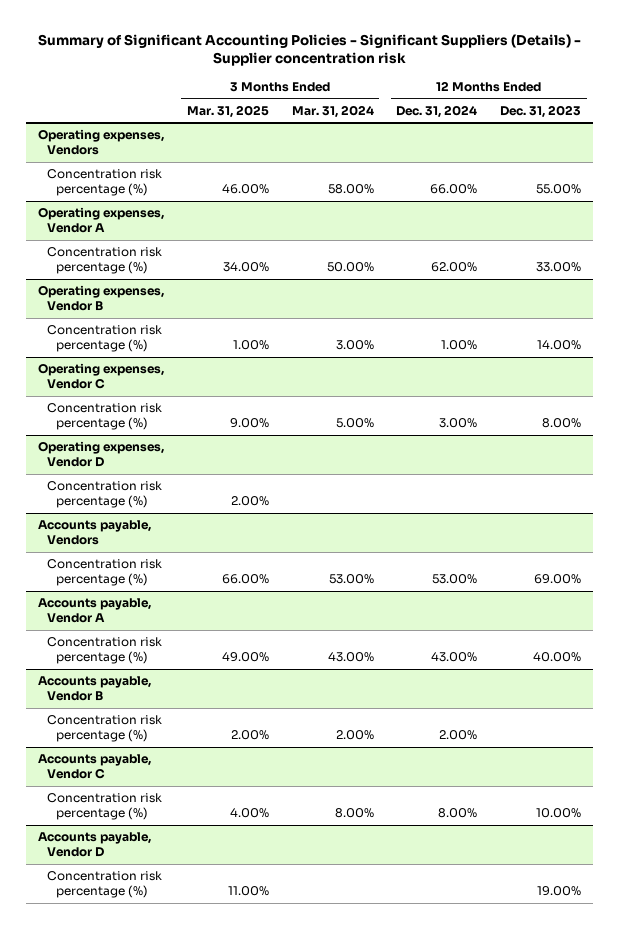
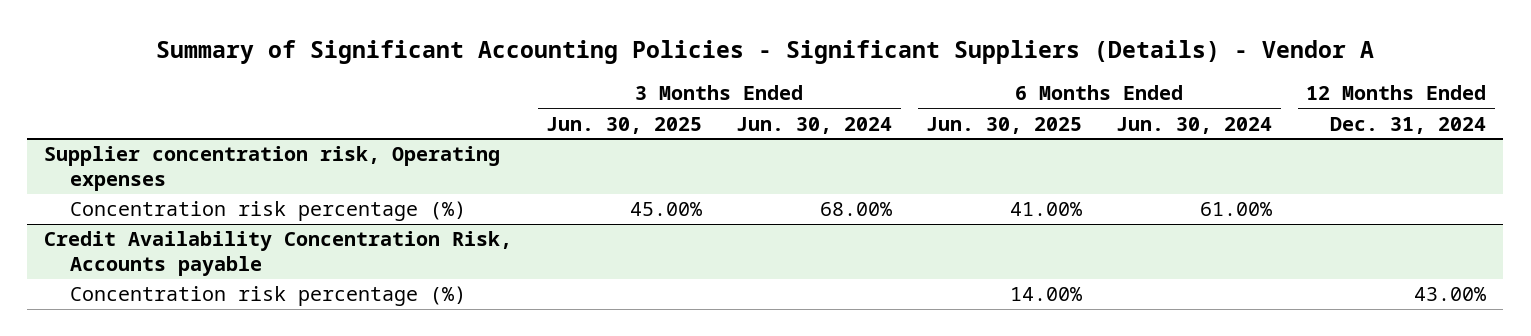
- Summary of Significant Accounting Policies - Significant Suppliers (Details) - Supplier concentration risk
+ Summary of Significant Accounting Policies - Significant Suppliers (Details) - Vendor A
- | 3 Months Ended Mar. 31, 2025 | 3 Months Ended Mar. 31, 2024 | 12 Months Ended Dec. 31, 2024 | 12 Months Ended Dec. 31, 2023
+ | 3 Months Ended Jun. 30, 2025 | 3 Months Ended Jun. 30, 2024 | 6 Months Ended Jun. 30, 2025 | 6 Months Ended Jun. 30, 2024 | 12 Months Ended Dec. 31, 2024
- Operating expenses, Vendors
- Concentration risk percentage (%) | 46.00% | 58.00% | 66.00% | 55.00%
- Operating expenses, Vendor A
- Concentration risk percentage (%) | 34.00% | 50.00% | 62.00% | 33.00%
- Operating expenses, Vendor B
- Concentration risk percentage (%) | 1.00% | 3.00% | 1.00% | 14.00%
- Operating expenses, Vendor C
- Concentration risk percentage (%) | 9.00% | 5.00% | 3.00% | 8.00%
- Operating expenses, Vendor D
- Concentration risk percentage (%) | 2.00% | | |
- Accounts payable, Vendors
- Concentration risk percentage (%) | 66.00% | 53.00% | 53.00% | 69.00%
- Accounts payable, Vendor A
+ Supplier concentration risk, Operating expenses
+ Concentration risk percentage (%) | 45.00% | 68.00% | 41.00% | 61.00% |
+ Credit Availability Concentration Risk, Accounts payable
- Accounts payable, Vendor B
- Concentration risk percentage (%) | 2.00% | 2.00% | 2.00% |
- Accounts payable, Vendor C
- Concentration risk percentage (%) | 4.00% | 8.00% | 8.00% | 10.00%
- Accounts payable, Vendor D
- Concentration risk percentage (%) | 11.00% | | | 19.00%

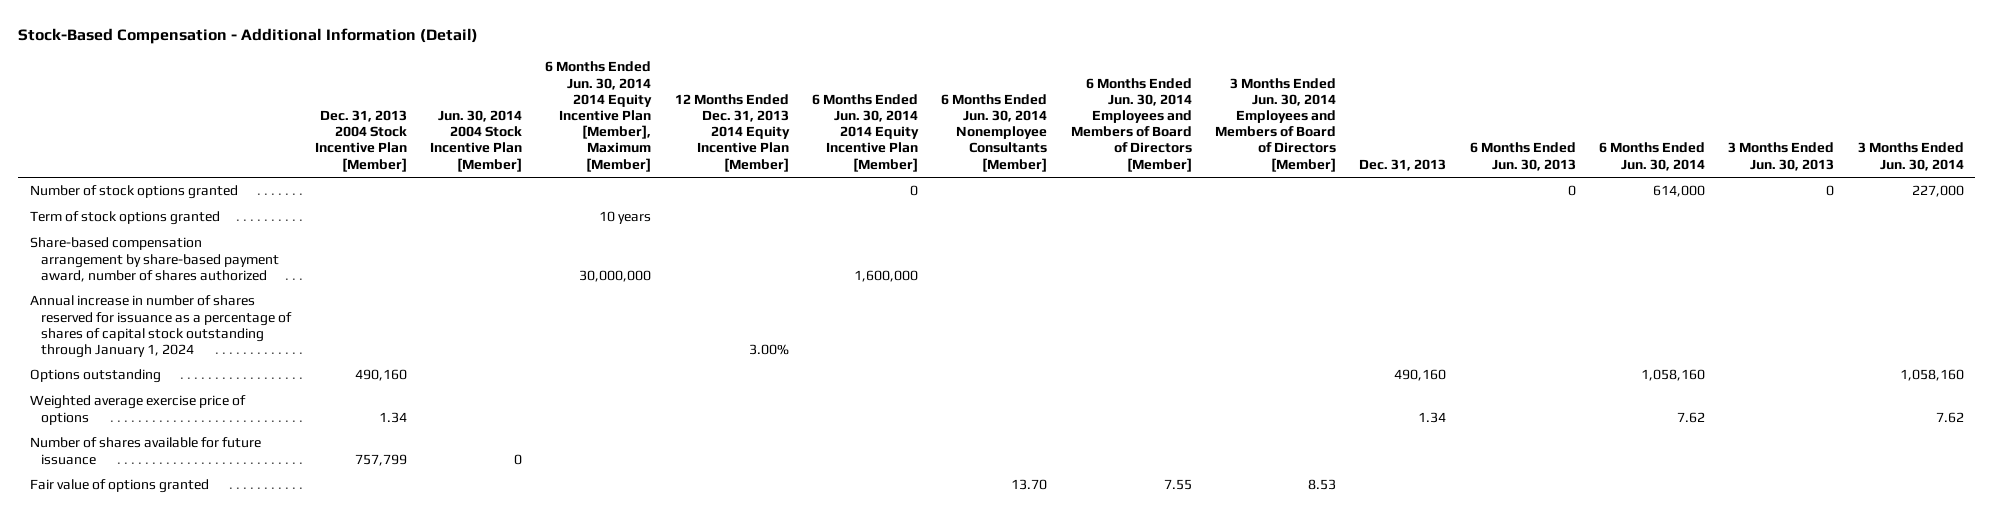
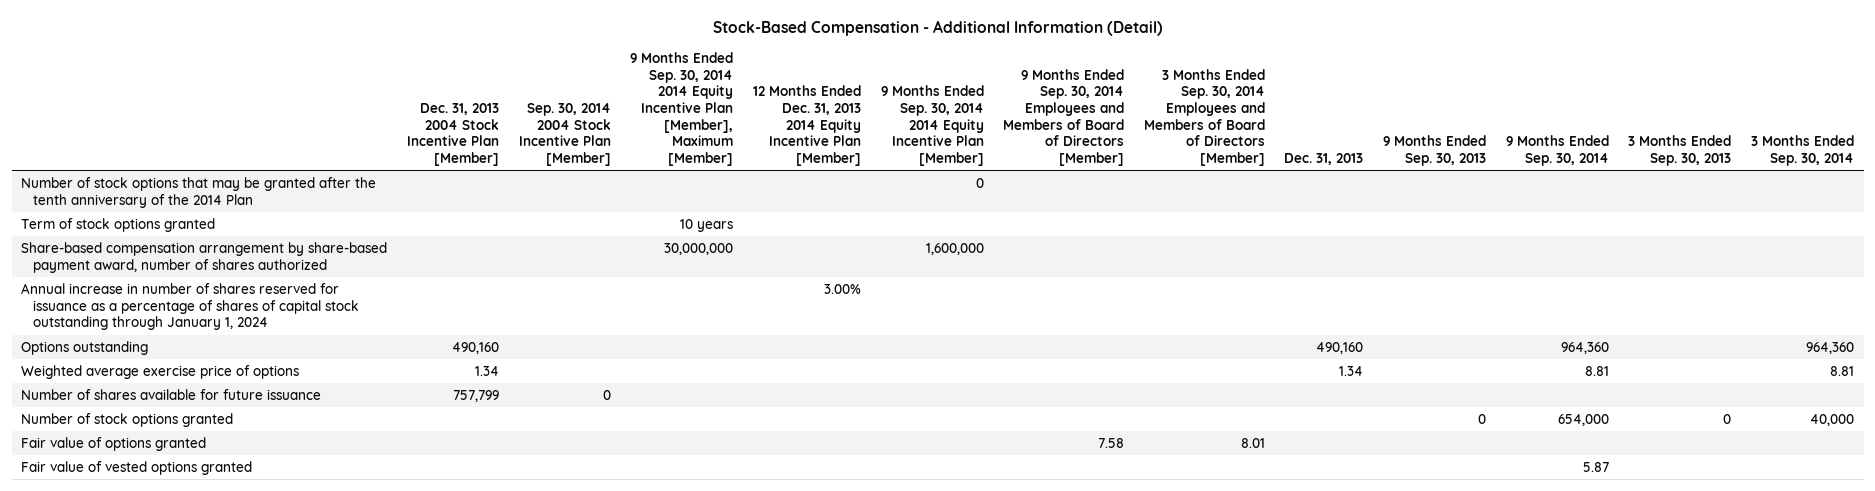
- | Dec. 31, 2013 2004 Stock Incentive Plan [Member] | Jun. 30, 2014 2004 Stock Incentive Plan [Member] | 6 Months Ended Jun. 30, 2014 2014 Equity Incentive Plan [Member], Maximum [Member] | 12 Months Ended Dec. 31, 2013 2014 Equity Incentive Plan [Member] | 6 Months Ended Jun. 30, 2014 2014 Equity Incentive Plan [Member] | 6 Months Ended Jun. 30, 2014 Nonemployee Consultants [Member] | 6 Months Ended Jun. 30, 2014 Employees and Members of Board of Directors [Member] | 3 Months Ended Jun. 30, 2014 Employees and Members of Board of Directors [Member] | Dec. 31, 2013 | 6 Months Ended Jun. 30, 2013 | 6 Months Ended Jun. 30, 2014 | 3 Months Ended Jun. 30, 2013 | 3 Months Ended Jun. 30, 2014
+ | Dec. 31, 2013 2004 Stock Incentive Plan [Member] | Sep. 30, 2014 2004 Stock Incentive Plan [Member] | 9 Months Ended Sep. 30, 2014 2014 Equity Incentive Plan [Member], Maximum [Member] | 12 Months Ended Dec. 31, 2013 2014 Equity Incentive Plan [Member] | 9 Months Ended Sep. 30, 2014 2014 Equity Incentive Plan [Member] | 9 Months Ended Sep. 30, 2014 Employees and Members of Board of Directors [Member] | 3 Months Ended Sep. 30, 2014 Employees and Members of Board of Directors [Member] | Dec. 31, 2013 | 9 Months Ended Sep. 30, 2013 | 9 Months Ended Sep. 30, 2014 | 3 Months Ended Sep. 30, 2013 | 3 Months Ended Sep. 30, 2014
+ Number of stock options that may be granted after the tenth anniversary of the 2014 Plan | | | | | 0 | | | | | | |
moved down: Number of stock options granted | | | | | | | | | 0 | 654,000 | 0 | 40,000
+ Fair value of vested options granted | | | | | | | | | | 5.87 | |

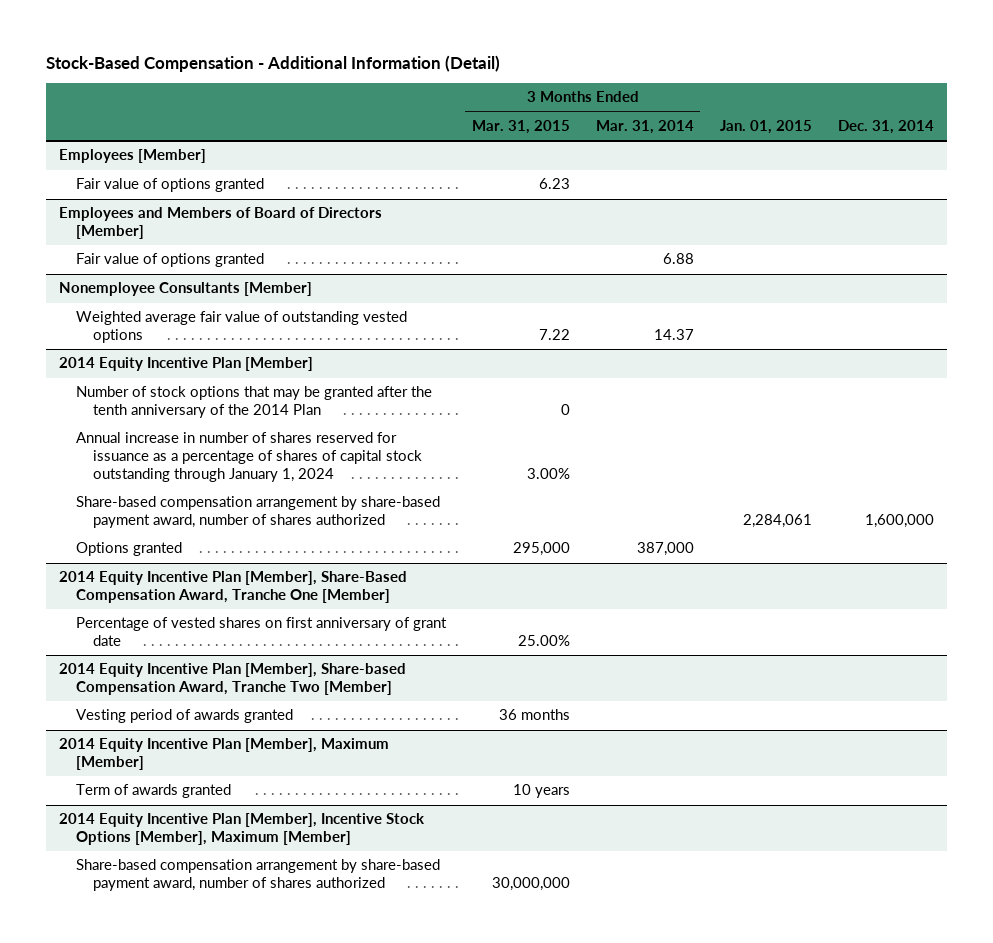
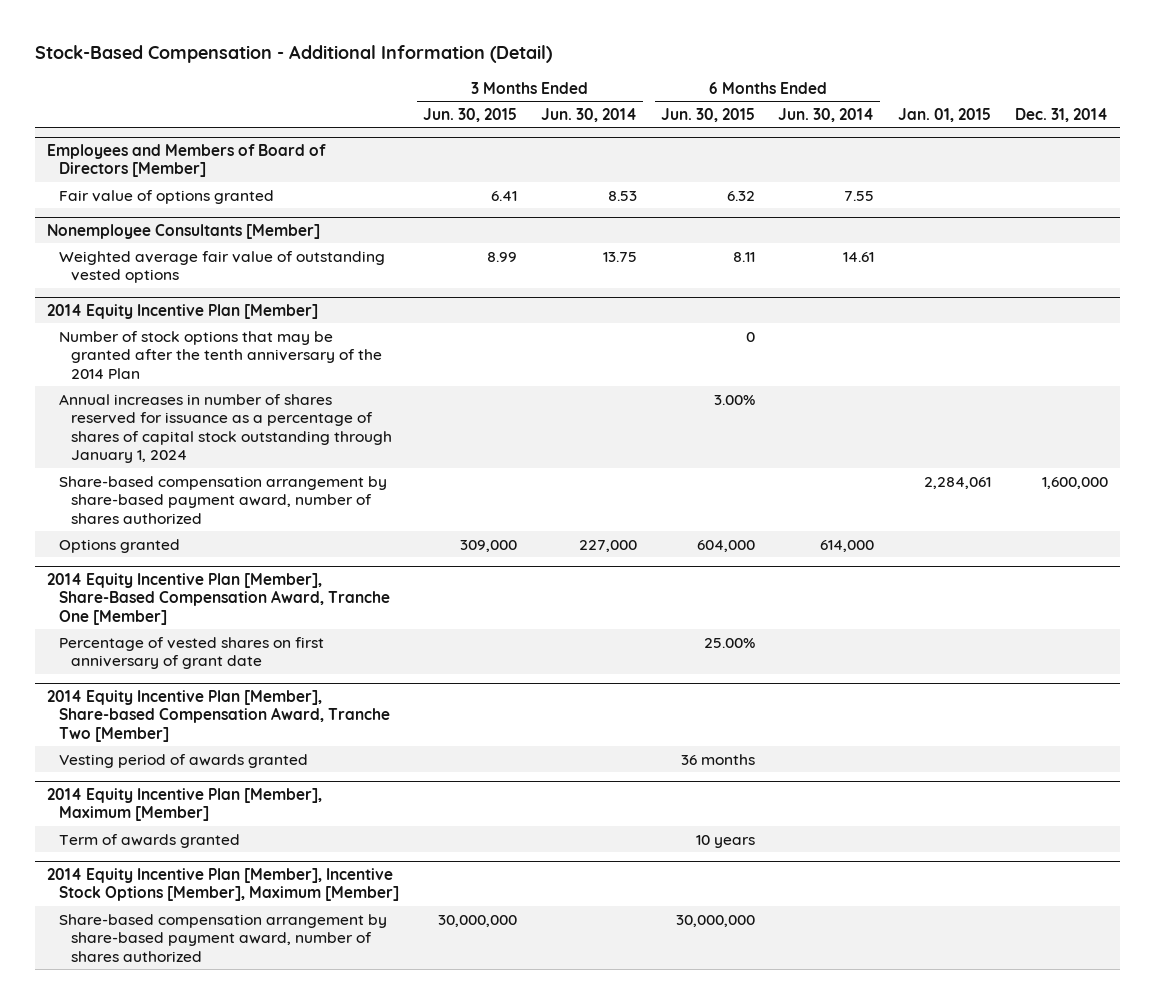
- | 3 Months Ended Mar. 31, 2015 | 3 Months Ended Mar. 31, 2014 | Jan. 01, 2015 | Dec. 31, 2014
+ | 3 Months Ended Jun. 30, 2015 | 3 Months Ended Jun. 30, 2014 | 6 Months Ended Jun. 30, 2015 | 6 Months Ended Jun. 30, 2014 | Jan. 01, 2015 | Dec. 31, 2014
- Employees [Member]
- Fair value of options granted | 6.23 | | |
@ 2014 Equity Incentive Plan [Member]
- Annual increase in number of shares reserved for issuance as a percentage of shares of capital stock outstanding through January 1, 2024 | 3.00% | | |
+ Annual increases in number of shares reserved for issuance as a percentage of shares of capital stock outstanding through January 1, 2024 | | | 3.00% | | |

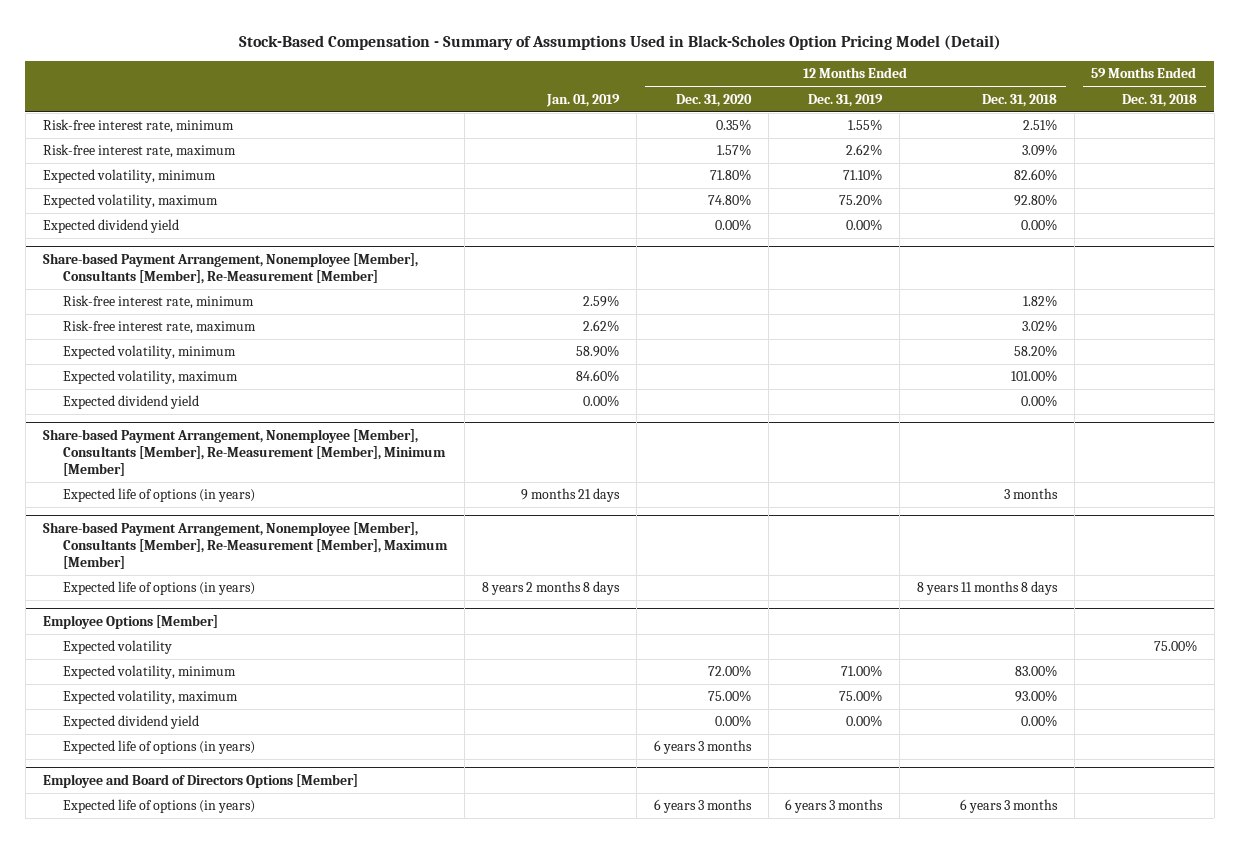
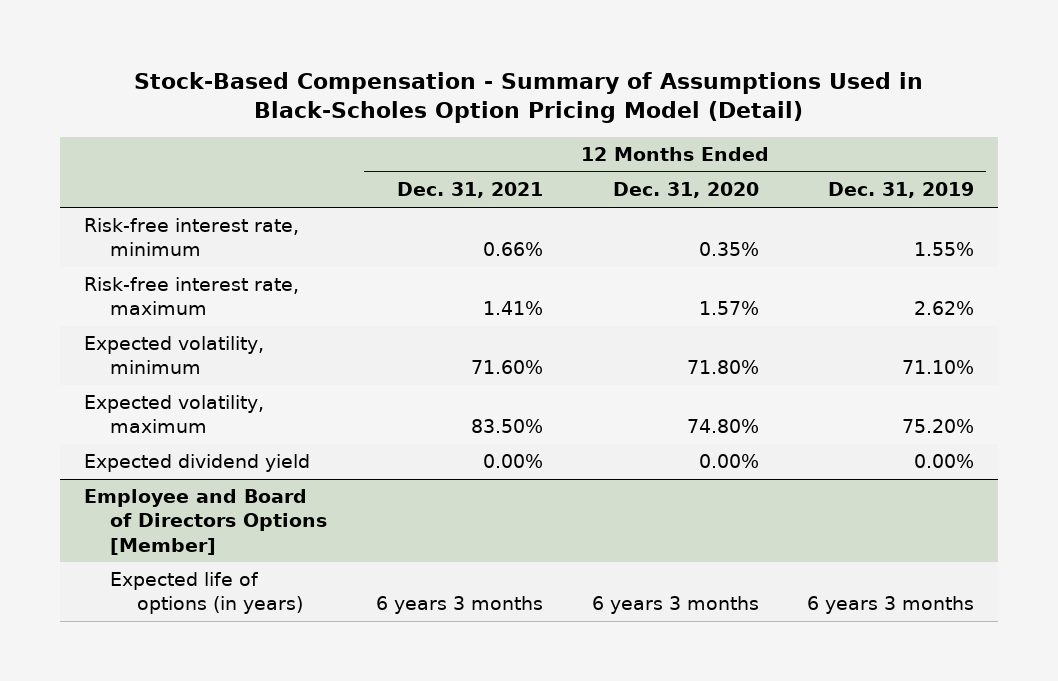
- | Jan. 01, 2019 | 12 Months Ended Dec. 31, 2020 | 12 Months Ended Dec. 31, 2019 | 12 Months Ended Dec. 31, 2018 | 59 Months Ended Dec. 31, 2018
+ | 12 Months Ended Dec. 31, 2021 | 12 Months Ended Dec. 31, 2020 | 12 Months Ended Dec. 31, 2019
- Share-based Payment Arrangement, Nonemployee [Member], Consultants [Member], Re-Measurement [Member]
- Risk-free interest rate, minimum | 2.59% | | | 1.82% |
- Risk-free interest rate, maximum | 2.62% | | | 3.02% |
- Expected volatility, minimum | 58.90% | | | 58.20% |
- Expected volatility, maximum | 84.60% | | | 101.00% |
- Expected dividend yield | 0.00% | | | 0.00% |
- Share-based Payment Arrangement, Nonemployee [Member], Consultants [Member], Re-Measurement [Member], Minimum [Member]
- Expected life of options (in years) | 9 months 21 days | | | 3 months |
- Share-based Payment Arrangement, Nonemployee [Member], Consultants [Member], Re-Measurement [Member], Maximum [Member]
- Expected life of options (in years) | 8 years 2 months 8 days | | | 8 years 11 months 8 days |
- Employee Options [Member]
- Expected volatility | | | | | 75.00%
- Expected volatility, minimum | | 72.00% | 71.00% | 83.00% |
- Expected volatility, maximum | | 75.00% | 75.00% | 93.00% |
- Expected dividend yield | | 0.00% | 0.00% | 0.00% |
- Expected life of options (in years) | | 6 years 3 months | | |

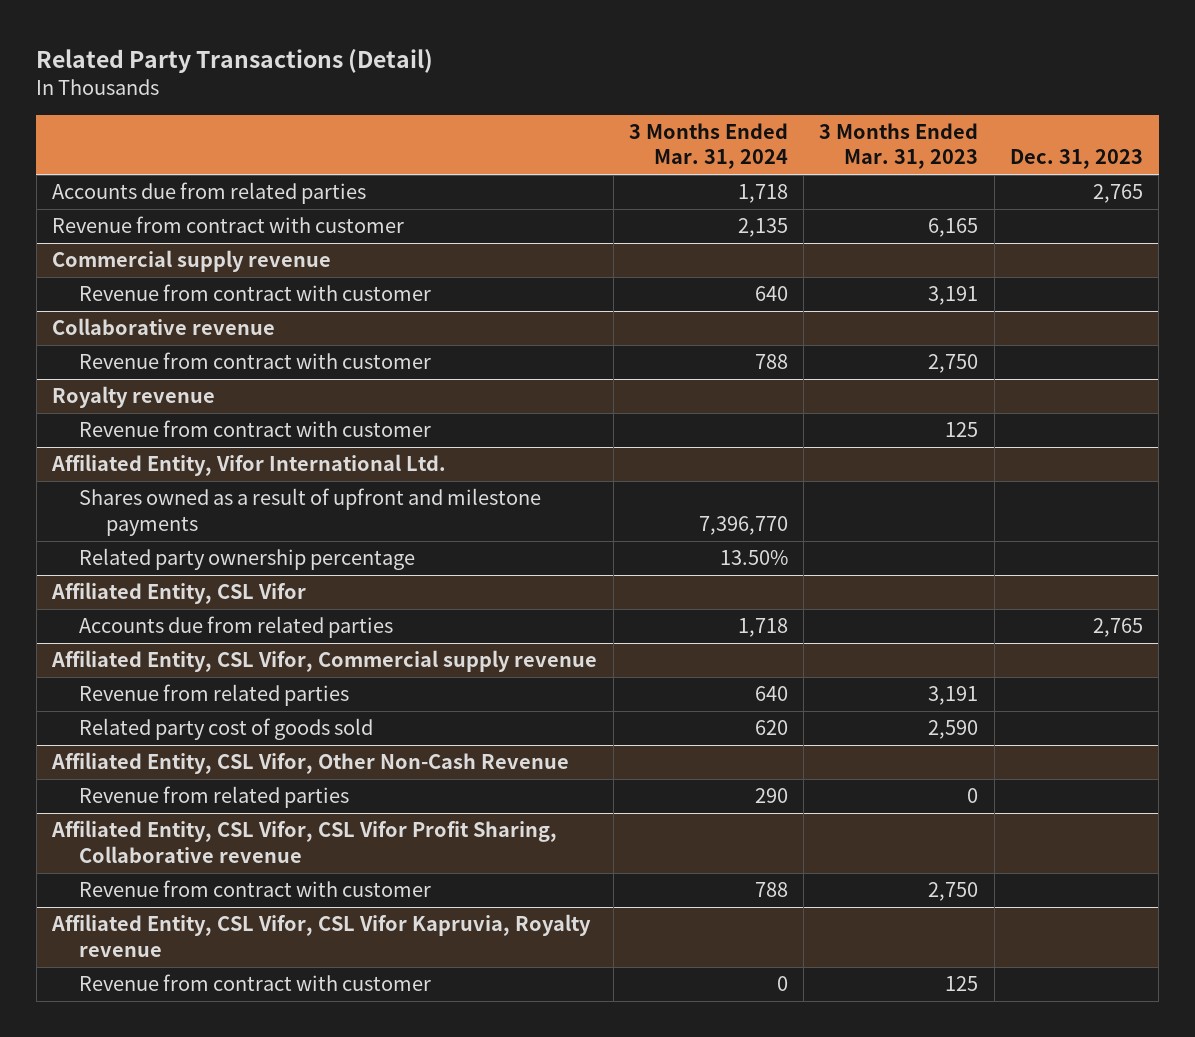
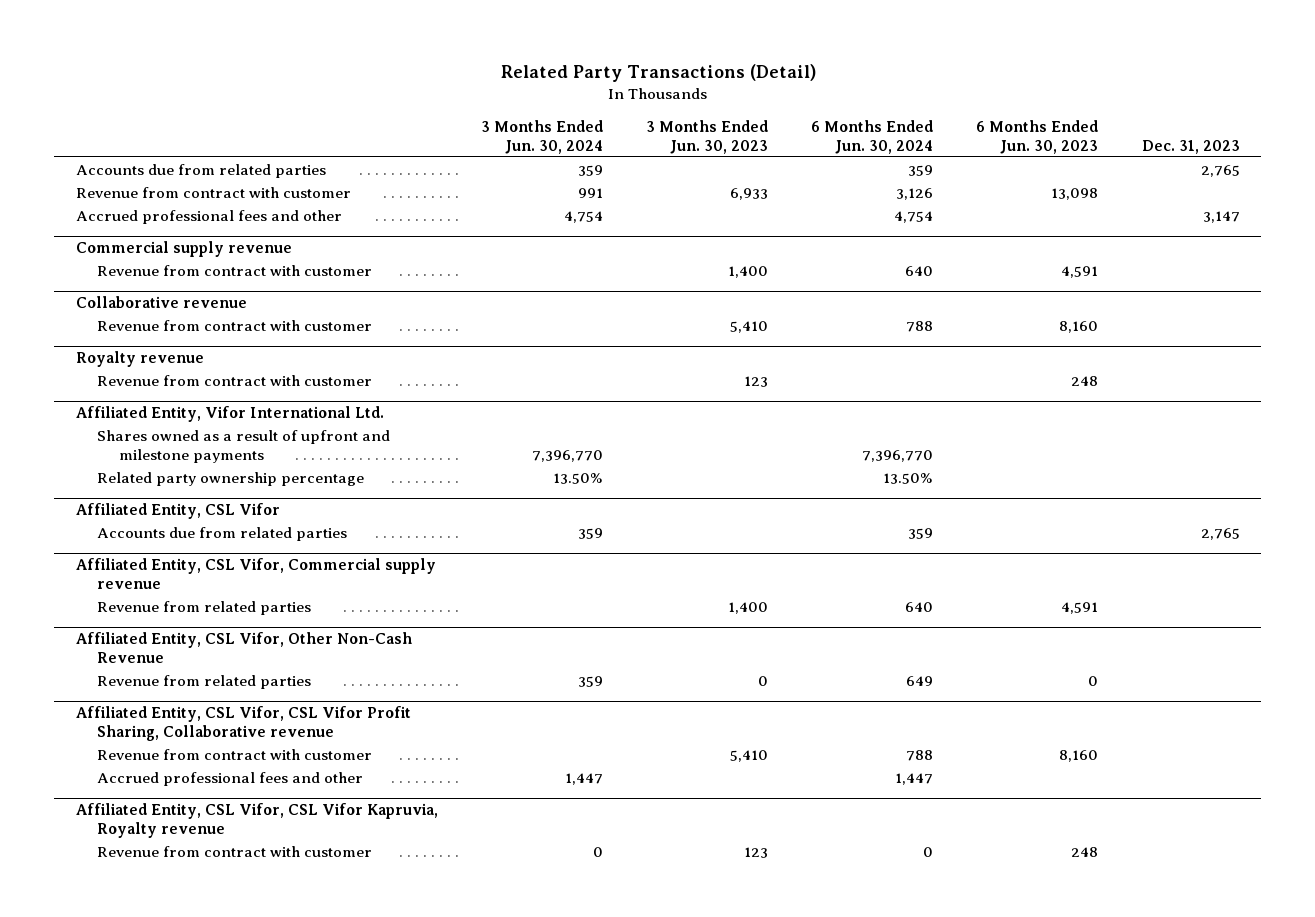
- | 3 Months Ended Mar. 31, 2024 | 3 Months Ended Mar. 31, 2023 | Dec. 31, 2023
+ | 3 Months Ended Jun. 30, 2024 | 3 Months Ended Jun. 30, 2023 | 6 Months Ended Jun. 30, 2024 | 6 Months Ended Jun. 30, 2023 | Dec. 31, 2023
+ Accrued professional fees and other | 4,754 | | 4,754 | | 3,147
@ Affiliated Entity, CSL Vifor, Commercial supply revenue
- Related party cost of goods sold | 620 | 2,590 |
@ Affiliated Entity, CSL Vifor, CSL Vifor Profit Sharing, Collaborative revenue
+ Accrued professional fees and other | 1,447 | | 1,447 | |

